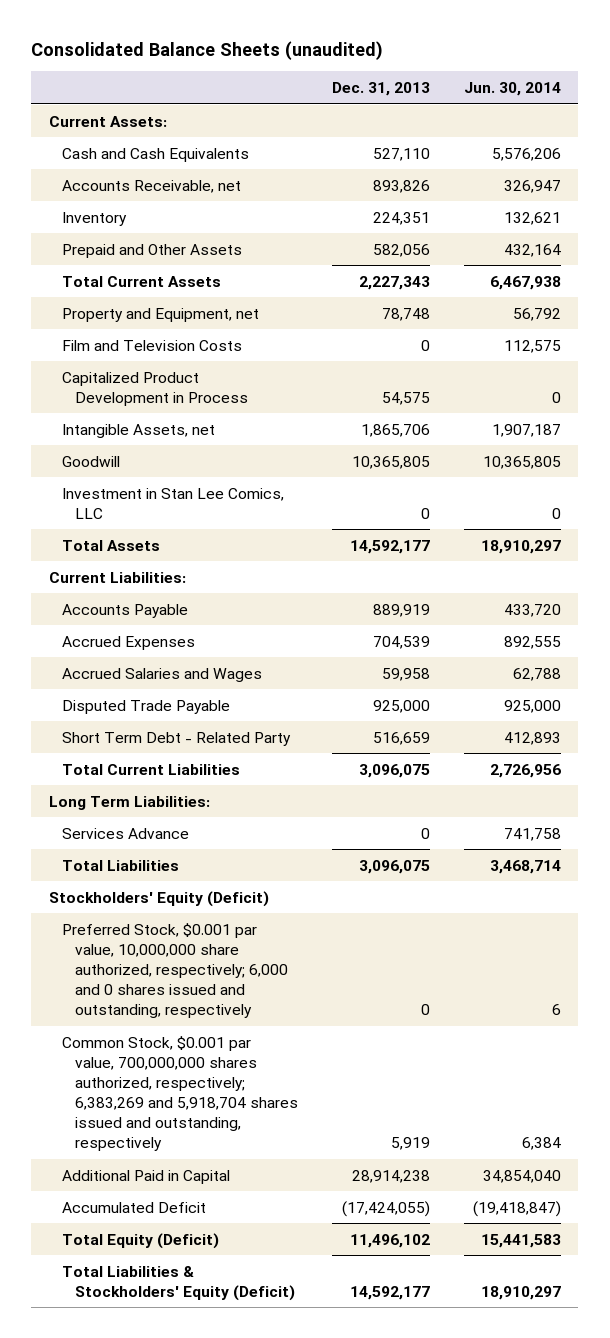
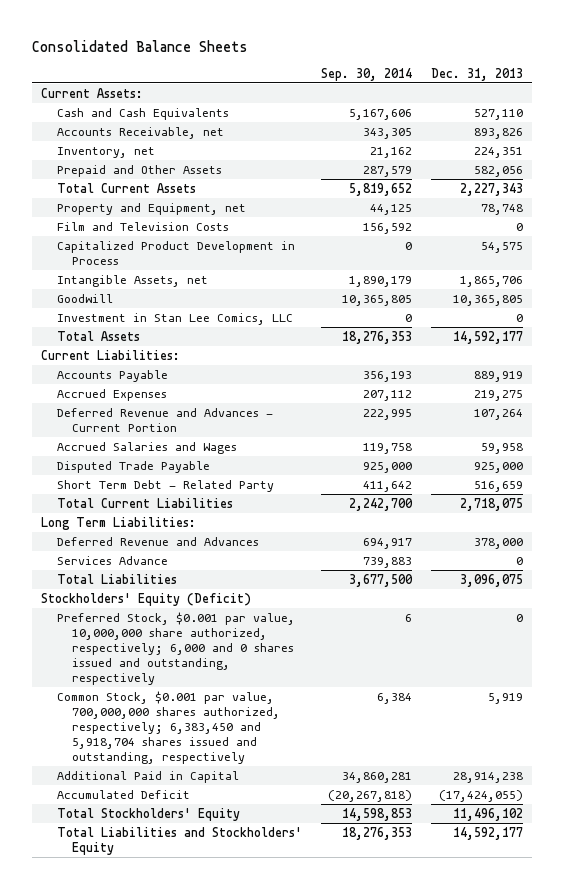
- Consolidated Balance Sheets (unaudited)
+ Consolidated Balance Sheets
- | Dec. 31, 2013 | Jun. 30, 2014
+ | Sep. 30, 2014 | Dec. 31, 2013
- Inventory | 224,351 | 132,621
+ Inventory, net | 21,162 | 224,351
- Accrued Expenses | 704,539 | 892,555
+ Accrued Expenses | 207,112 | 219,275
+ Deferred Revenue and Advances - Current Portion | 222,995 | 107,264
- Total Current Liabilities | 3,096,075 | 2,726,956
+ Total Current Liabilities | 2,242,700 | 2,718,075
+ Deferred Revenue and Advances | 694,917 | 378,000
- Common Stock, $0.001 par value, 700,000,000 shares authorized, respectively; 6,383,269 and 5,918,704 shares issued and outstanding, respectively | 5,919 | 6,384
+ Common Stock, $0.001 par value, 700,000,000 shares authorized, respectively; 6,383,450 and 5,918,704 shares issued and outstanding, respectively | 6,384 | 5,919
- Total Equity (Deficit) | 11,496,102 | 15,441,583
- Total Liabilities & Stockholders' Equity (Deficit) | 14,592,177 | 18,910,297
+ Total Stockholders' Equity | 14,598,853 | 11,496,102
+ Total Liabilities and Stockholders' Equity | 18,276,353 | 14,592,177

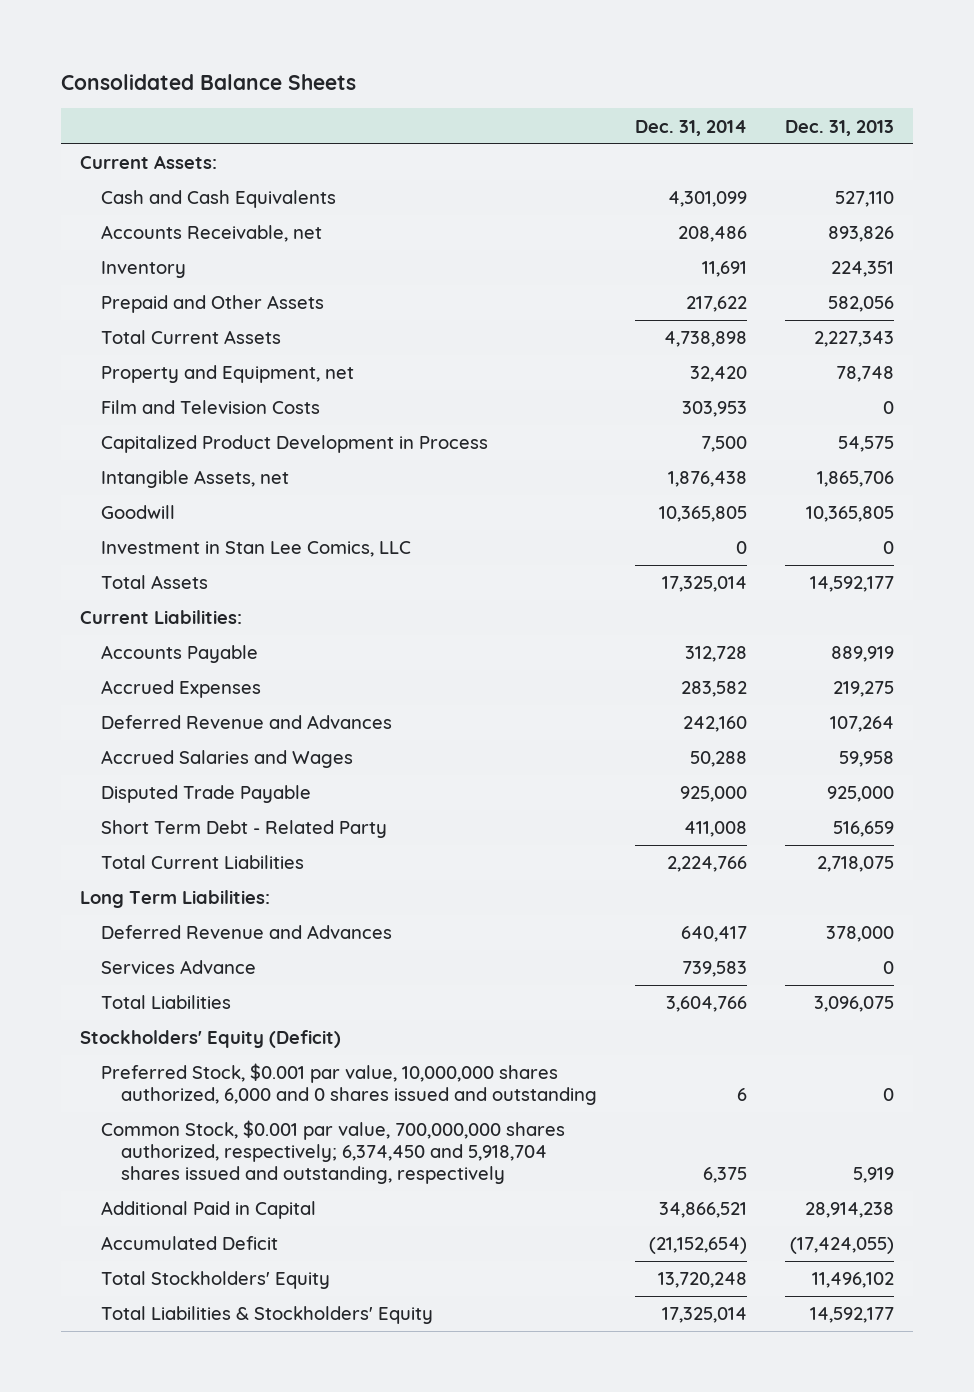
- | Sep. 30, 2014 | Dec. 31, 2013
+ | Dec. 31, 2014 | Dec. 31, 2013
- Inventory, net | 21,162 | 224,351
+ Inventory | 11,691 | 224,351
- Deferred Revenue and Advances - Current Portion | 222,995 | 107,264
+ Deferred Revenue and Advances | 242,160 | 107,264
- Preferred Stock, $0.001 par value, 10,000,000 share authorized, respectively; 6,000 and 0 shares issued and outstanding, respectively | 6 | 0
- Common Stock, $0.001 par value, 700,000,000 shares authorized, respectively; 6,383,450 and 5,918,704 shares issued and outstanding, respectively | 6,384 | 5,919
+ Preferred Stock, $0.001 par value, 10,000,000 shares authorized, 6,000 and 0 shares issued and outstanding | 6 | 0
+ Common Stock, $0.001 par value, 700,000,000 shares authorized, respectively; 6,374,450 and 5,918,704 shares issued and outstanding, respectively | 6,375 | 5,919
- Total Liabilities and Stockholders' Equity | 18,276,353 | 14,592,177
+ Total Liabilities & Stockholders' Equity | 17,325,014 | 14,592,177

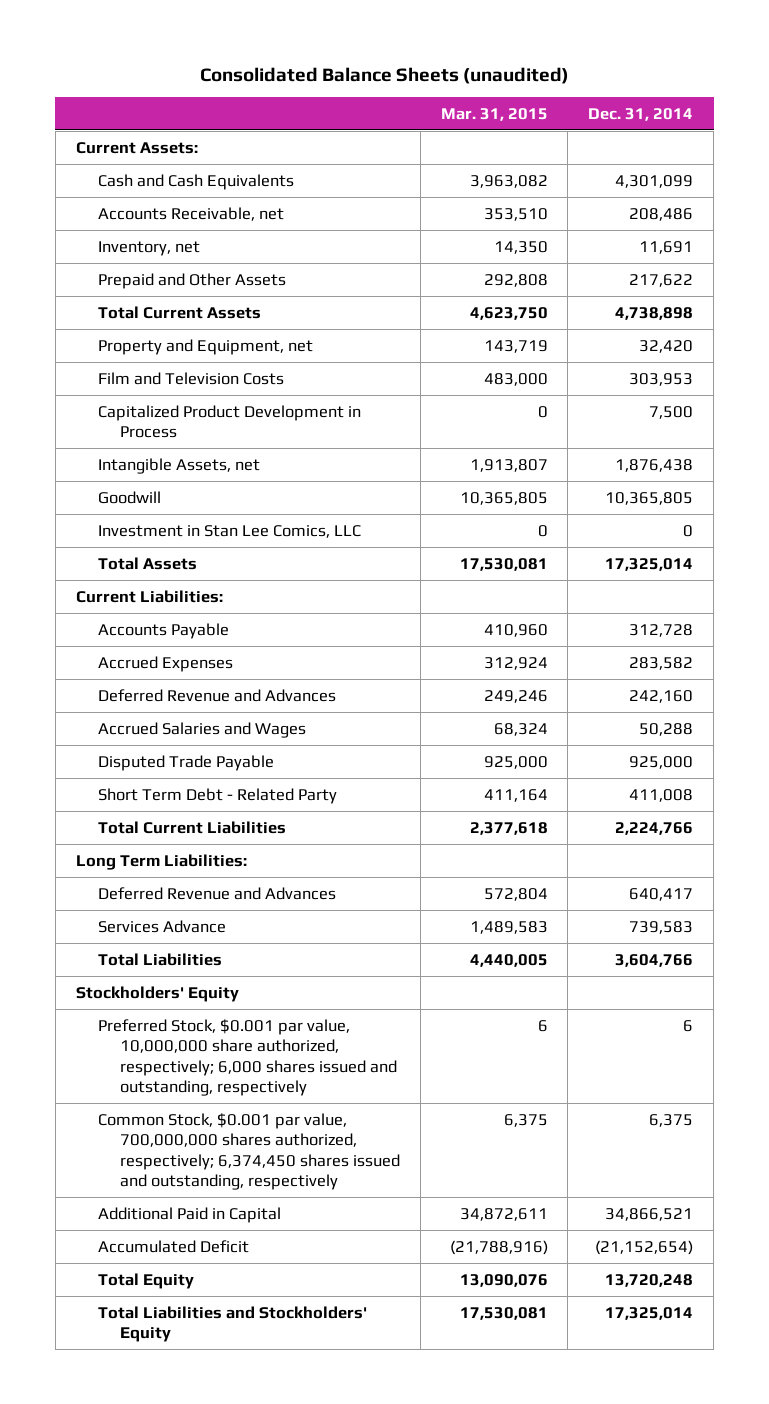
- Consolidated Balance Sheets
+ Consolidated Balance Sheets (unaudited)
- | Dec. 31, 2014 | Dec. 31, 2013
+ | Mar. 31, 2015 | Dec. 31, 2014
- Inventory | 11,691 | 224,351
+ Inventory, net | 14,350 | 11,691
- Stockholders' Equity (Deficit)
- Preferred Stock, $0.001 par value, 10,000,000 shares authorized, 6,000 and 0 shares issued and outstanding | 6 | 0
- Common Stock, $0.001 par value, 700,000,000 shares authorized, respectively; 6,374,450 and 5,918,704 shares issued and outstanding, respectively | 6,375 | 5,919
+ Stockholders' Equity
+ Preferred Stock, $0.001 par value, 10,000,000 share authorized, respectively; 6,000 shares issued and outstanding, respectively | 6 | 6
+ Common Stock, $0.001 par value, 700,000,000 shares authorized, respectively; 6,374,450 shares issued and outstanding, respectively | 6,375 | 6,375
- Total Stockholders' Equity | 13,720,248 | 11,496,102
- Total Liabilities & Stockholders' Equity | 17,325,014 | 14,592,177
+ Total Equity | 13,090,076 | 13,720,248
+ Total Liabilities and Stockholders' Equity | 17,530,081 | 17,325,014

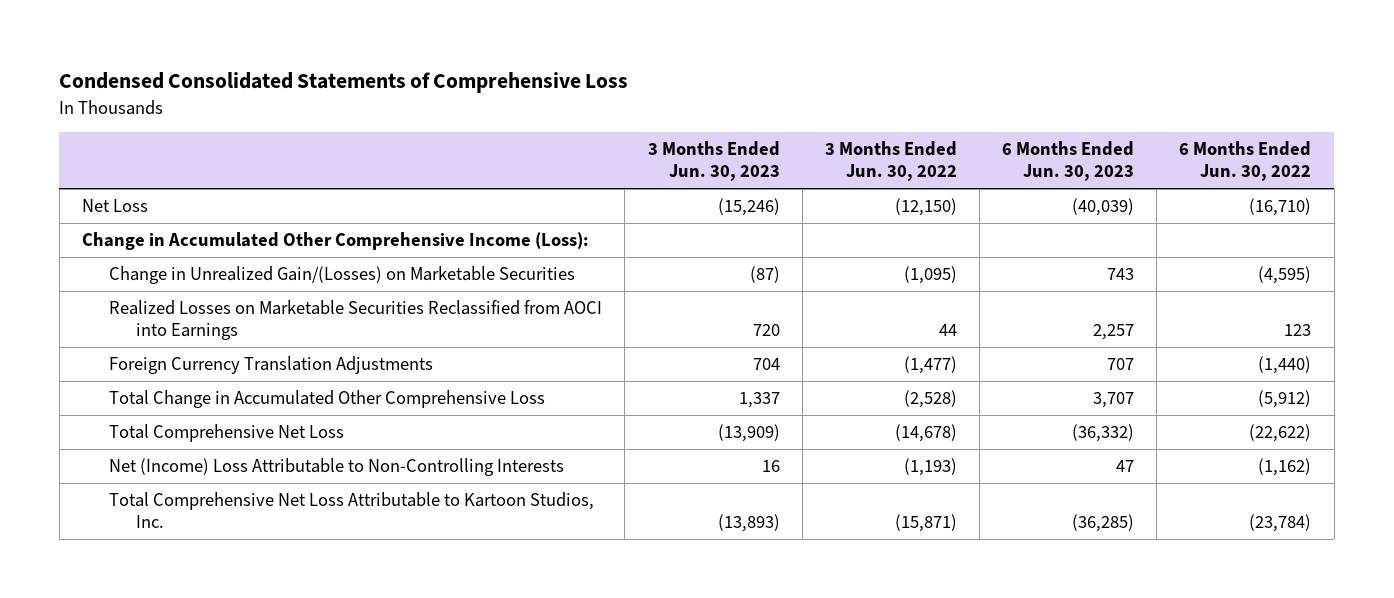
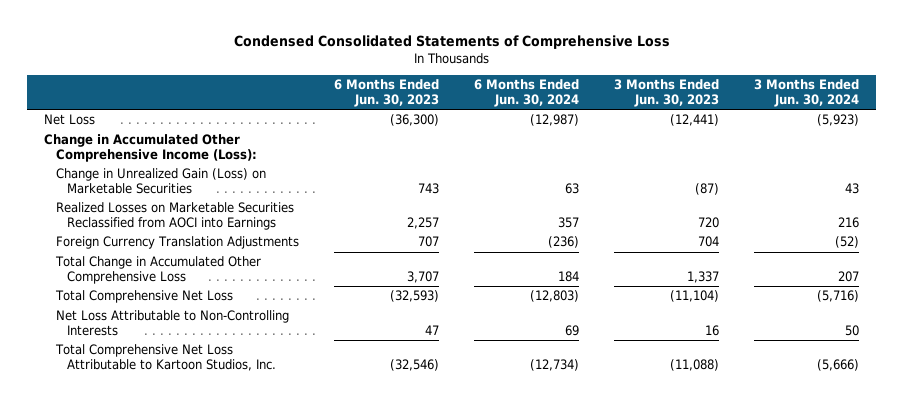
- | 3 Months Ended Jun. 30, 2023 | 3 Months Ended Jun. 30, 2022 | 6 Months Ended Jun. 30, 2023 | 6 Months Ended Jun. 30, 2022
+ | 6 Months Ended Jun. 30, 2023 | 6 Months Ended Jun. 30, 2024 | 3 Months Ended Jun. 30, 2023 | 3 Months Ended Jun. 30, 2024
- Net Loss | (15,246) | (12,150) | (40,039) | (16,710)
+ Net Loss | (36,300) | (12,987) | (12,441) | (5,923)
- Change in Unrealized Gain/(Losses) on Marketable Securities | (87) | (1,095) | 743 | (4,595)
+ Change in Unrealized Gain (Loss) on Marketable Securities | 743 | 63 | (87) | 43
- Total Comprehensive Net Loss | (13,909) | (14,678) | (36,332) | (22,622)
- Net (Income) Loss Attributable to Non-Controlling Interests | 16 | (1,193) | 47 | (1,162)
- Total Comprehensive Net Loss Attributable to Kartoon Studios, Inc. | (13,893) | (15,871) | (36,285) | (23,784)
+ Total Comprehensive Net Loss | (32,593) | (12,803) | (11,104) | (5,716)
+ Net Loss Attributable to Non-Controlling Interests | 47 | 69 | 16 | 50
+ Total Comprehensive Net Loss Attributable to Kartoon Studios, Inc. | (32,546) | (12,734) | (11,088) | (5,666)

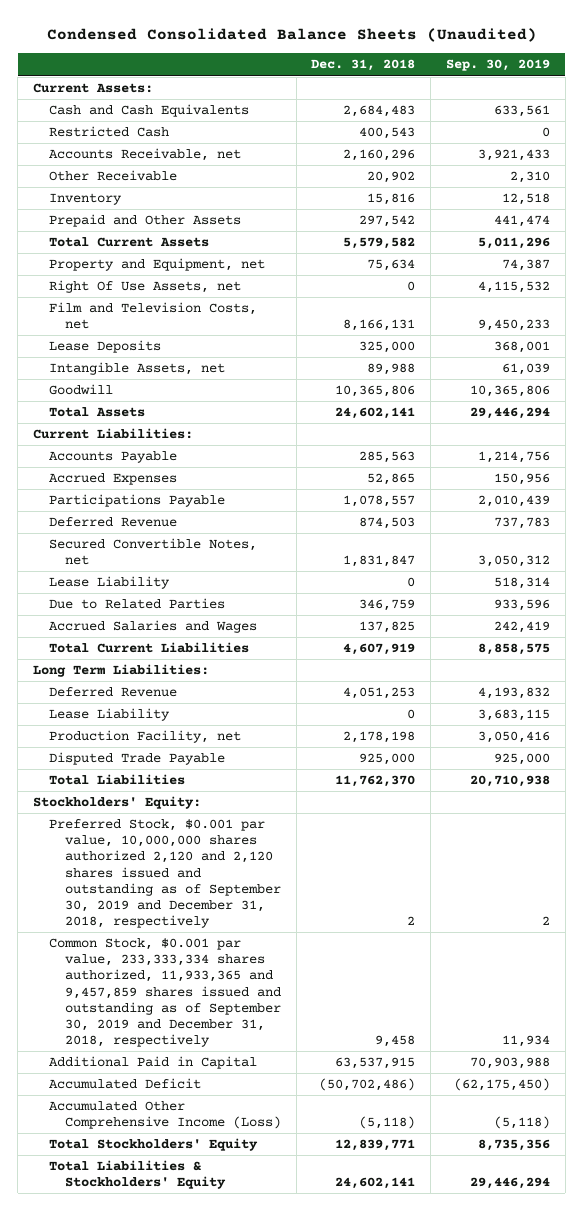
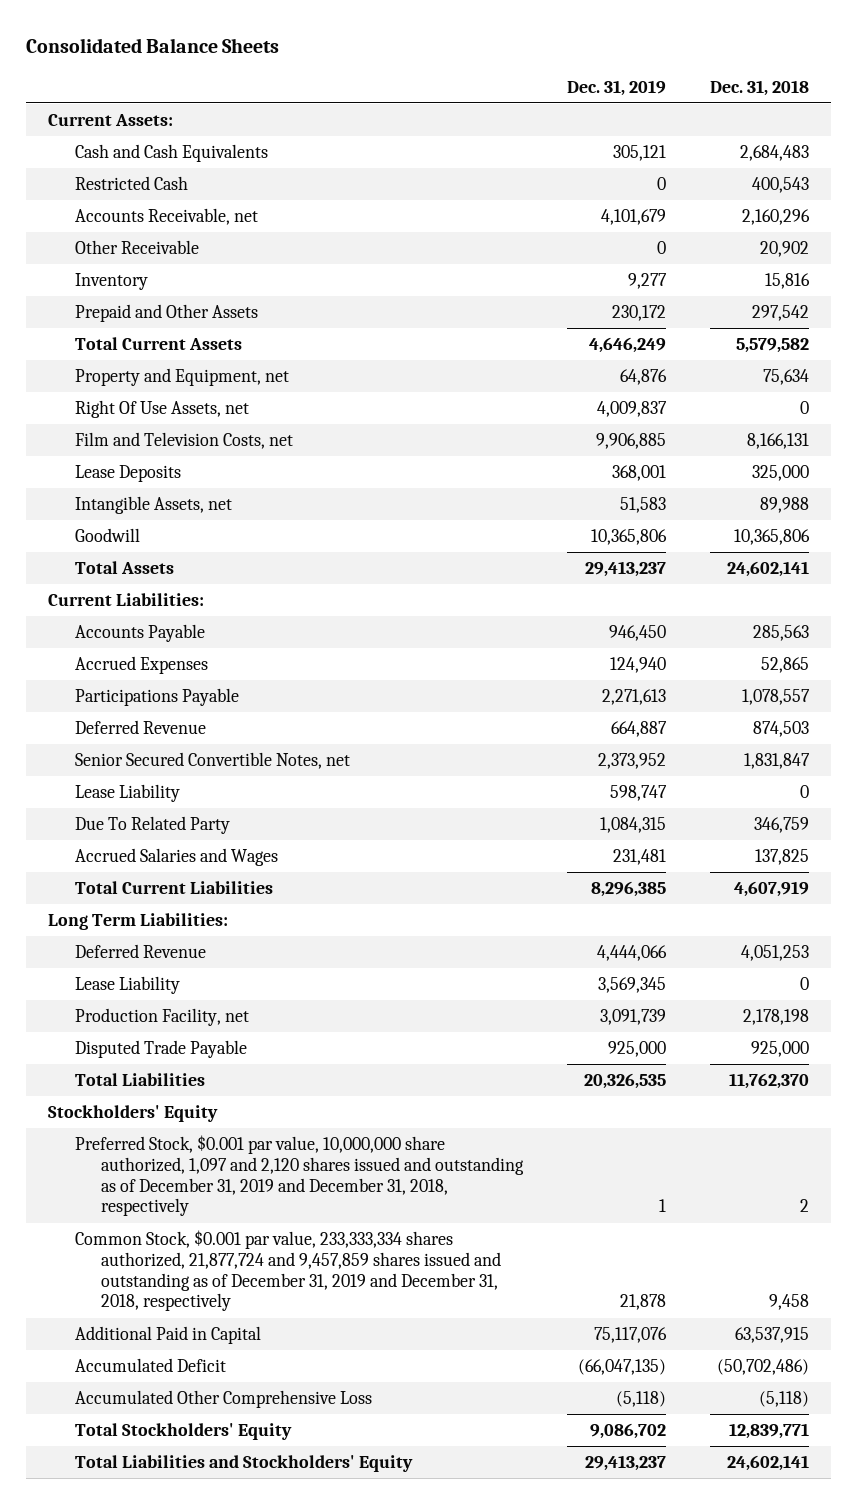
- Condensed Consolidated Balance Sheets (Unaudited)
+ Consolidated Balance Sheets
- | Dec. 31, 2018 | Sep. 30, 2019
+ | Dec. 31, 2019 | Dec. 31, 2018
- Secured Convertible Notes, net | 1,831,847 | 3,050,312
+ Senior Secured Convertible Notes, net | 2,373,952 | 1,831,847
- Due to Related Parties | 346,759 | 933,596
+ Due To Related Party | 1,084,315 | 346,759
- Stockholders' Equity:
- Preferred Stock, $0.001 par value, 10,000,000 shares authorized 2,120 and 2,120 shares issued and outstanding as of September 30, 2019 and December 31, 2018, respectively | 2 | 2
- Common Stock, $0.001 par value, 233,333,334 shares authorized, 11,933,365 and 9,457,859 shares issued and outstanding as of September 30, 2019 and December 31, 2018, respectively | 9,458 | 11,934
+ Stockholders' Equity
+ Preferred Stock, $0.001 par value, 10,000,000 share authorized, 1,097 and 2,120 shares issued and outstanding as of December 31, 2019 and December 31, 2018, respectively | 1 | 2
+ Common Stock, $0.001 par value, 233,333,334 shares authorized, 21,877,724 and 9,457,859 shares issued and outstanding as of December 31, 2019 and December 31, 2018, respectively | 21,878 | 9,458
- Accumulated Other Comprehensive Income (Loss) | (5,118) | (5,118)
+ Accumulated Other Comprehensive Loss | (5,118) | (5,118)
- Total Liabilities & Stockholders' Equity | 24,602,141 | 29,446,294
+ Total Liabilities and Stockholders' Equity | 29,413,237 | 24,602,141

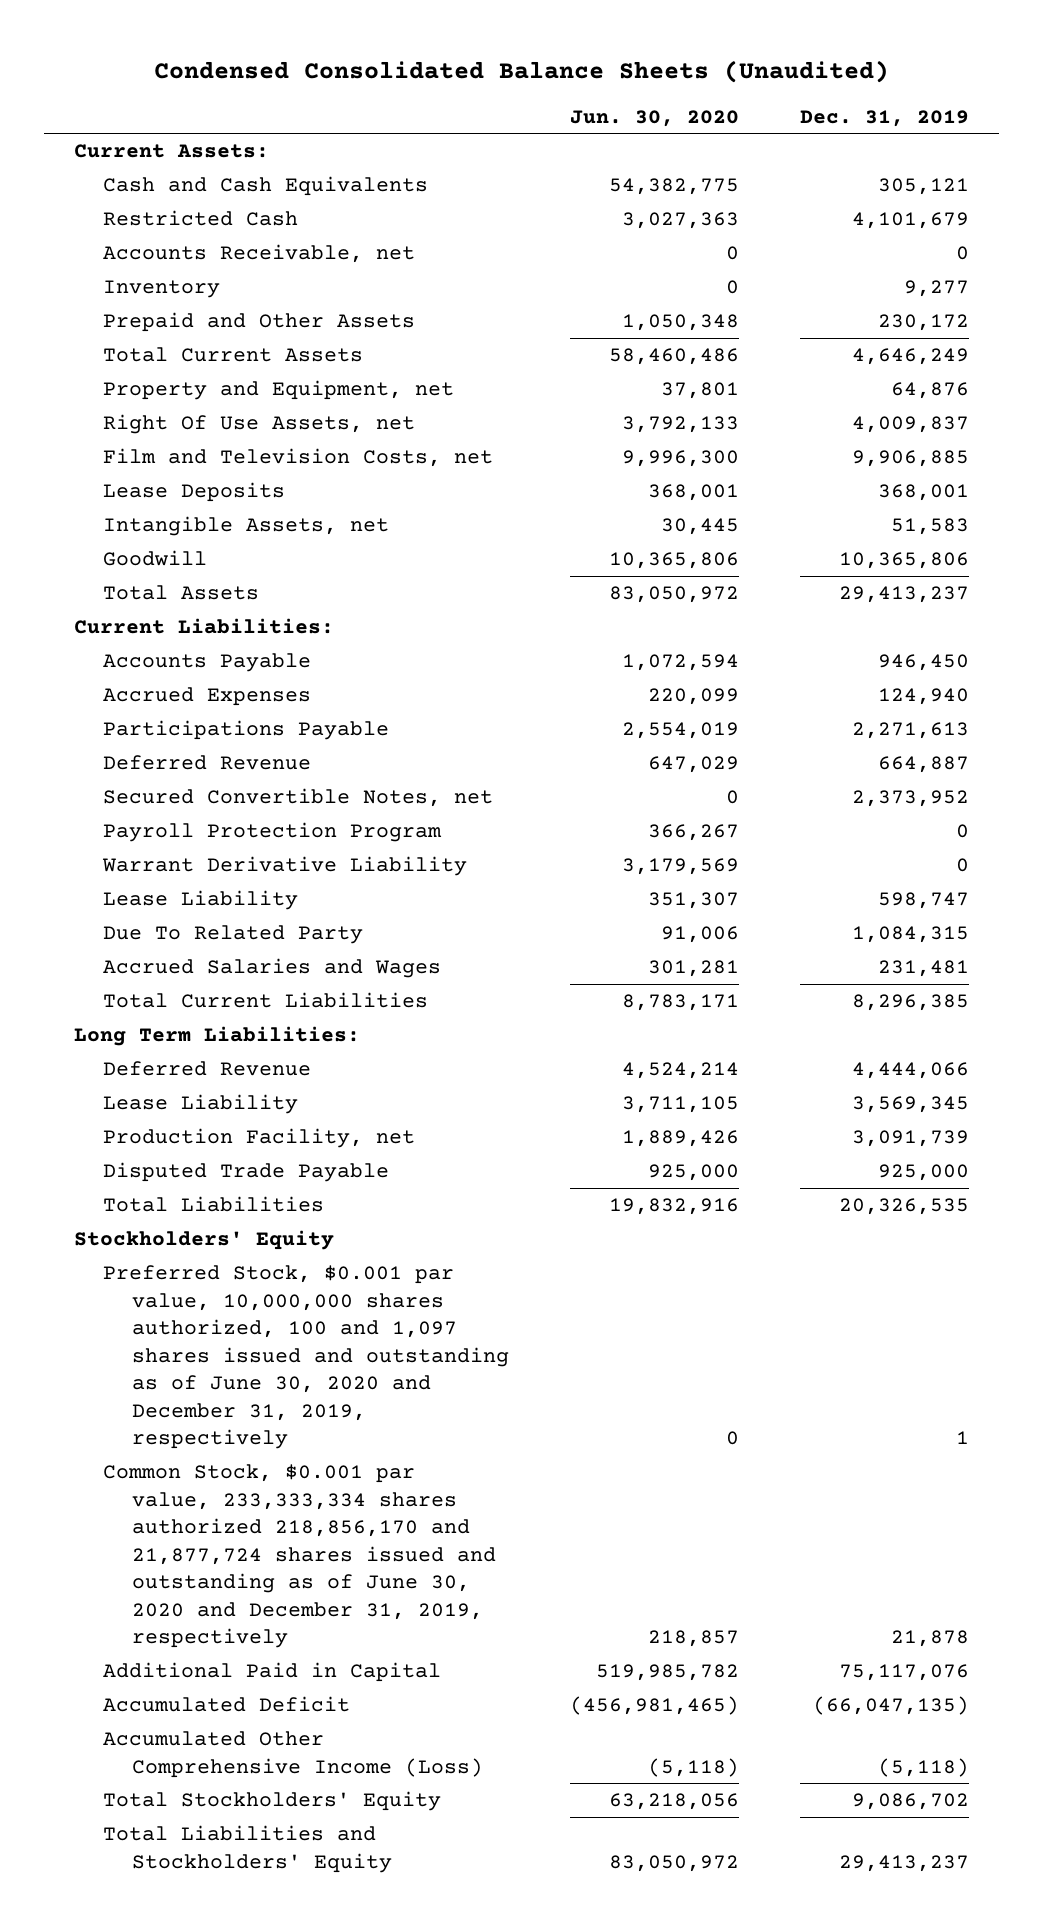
- Consolidated Balance Sheets
+ Condensed Consolidated Balance Sheets (Unaudited)
- | Dec. 31, 2019 | Dec. 31, 2018
+ | Jun. 30, 2020 | Dec. 31, 2019
- Restricted Cash | 0 | 400,543
- Accounts Receivable, net | 4,101,679 | 2,160,296
- Other Receivable | 0 | 20,902
+ Restricted Cash | 3,027,363 | 4,101,679
+ Accounts Receivable, net | 0 | 0
- Senior Secured Convertible Notes, net | 2,373,952 | 1,831,847
+ Secured Convertible Notes, net | 0 | 2,373,952
+ Payroll Protection Program | 366,267 | 0
+ Warrant Derivative Liability | 3,179,569 | 0
- Preferred Stock, $0.001 par value, 10,000,000 share authorized, 1,097 and 2,120 shares issued and outstanding as of December 31, 2019 and December 31, 2018, respectively | 1 | 2
- Common Stock, $0.001 par value, 233,333,334 shares authorized, 21,877,724 and 9,457,859 shares issued and outstanding as of December 31, 2019 and December 31, 2018, respectively | 21,878 | 9,458
+ Preferred Stock, $0.001 par value, 10,000,000 shares authorized, 100 and 1,097 shares issued and outstanding as of June 30, 2020 and December 31, 2019, respectively | 0 | 1
+ Common Stock, $0.001 par value, 233,333,334 shares authorized 218,856,170 and 21,877,724 shares issued and outstanding as of June 30, 2020 and December 31, 2019, respectively | 218,857 | 21,878
- Accumulated Other Comprehensive Loss | (5,118) | (5,118)
+ Accumulated Other Comprehensive Income (Loss) | (5,118) | (5,118)

